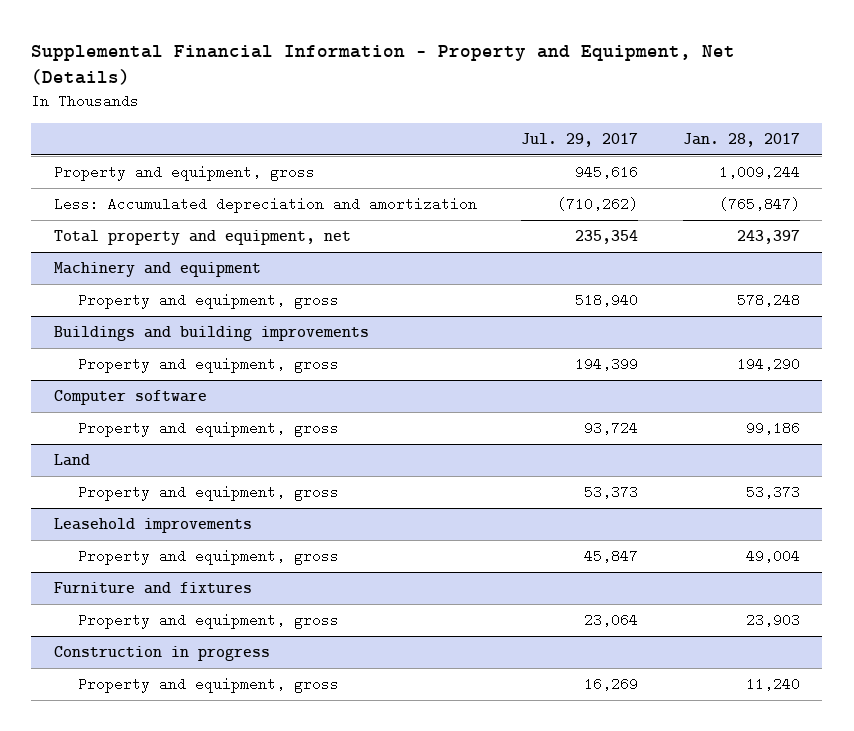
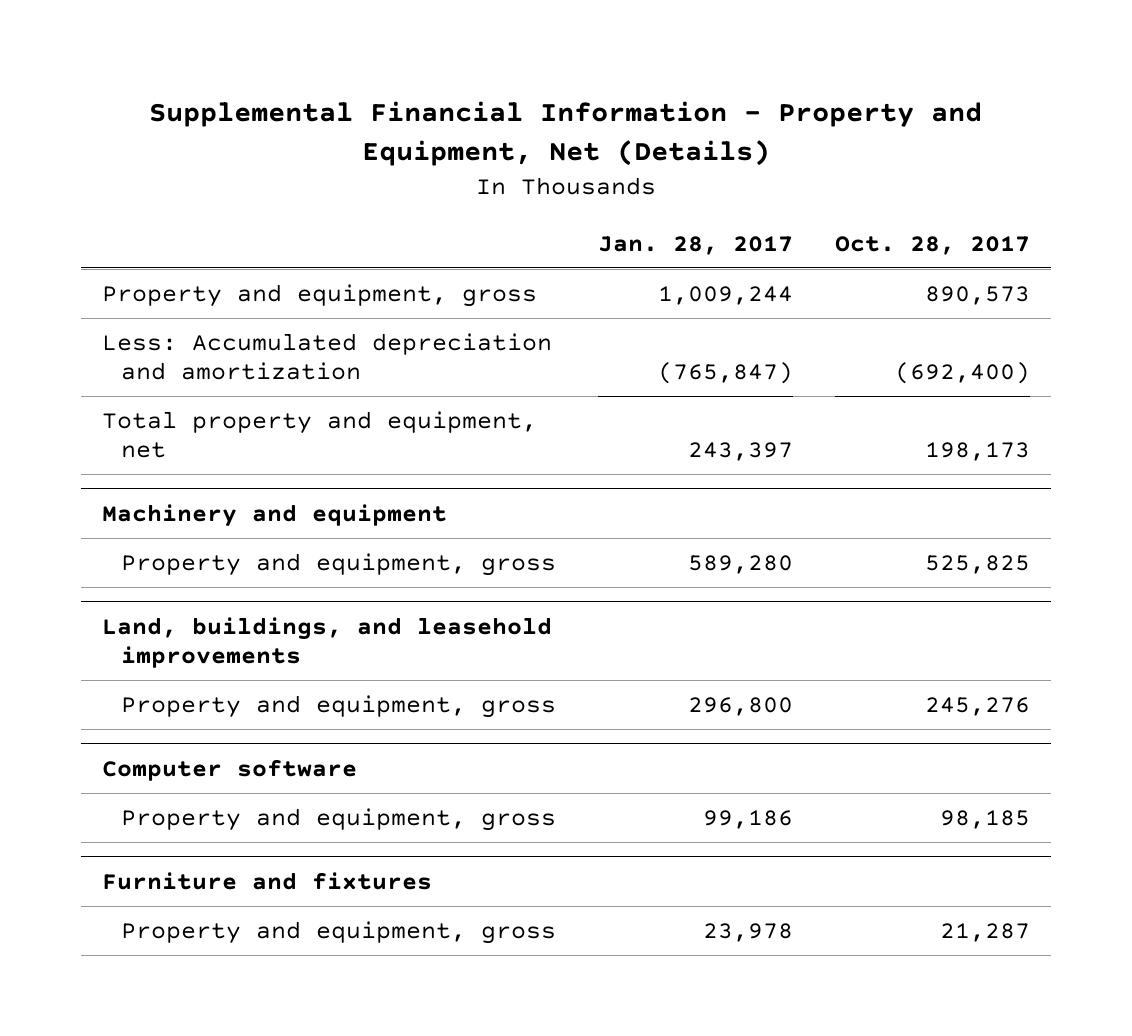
- | Jul. 29, 2017 | Jan. 28, 2017
+ | Jan. 28, 2017 | Oct. 28, 2017
@ Machinery and equipment
- Property and equipment, gross | 518,940 | 578,248
- Buildings and building improvements
- Property and equipment, gross | 194,399 | 194,290
@ Machinery and equipment
+ Property and equipment, gross | 589,280 | 525,825
+ Land, buildings, and leasehold improvements
+ Property and equipment, gross | 296,800 | 245,276
- Land
- Property and equipment, gross | 53,373 | 53,373
- Leasehold improvements
- Property and equipment, gross | 45,847 | 49,004
@ Furniture and fixtures
- Property and equipment, gross | 23,064 | 23,903
- Construction in progress
- Property and equipment, gross | 16,269 | 11,240
@ Furniture and fixtures
+ Property and equipment, gross | 23,978 | 21,287

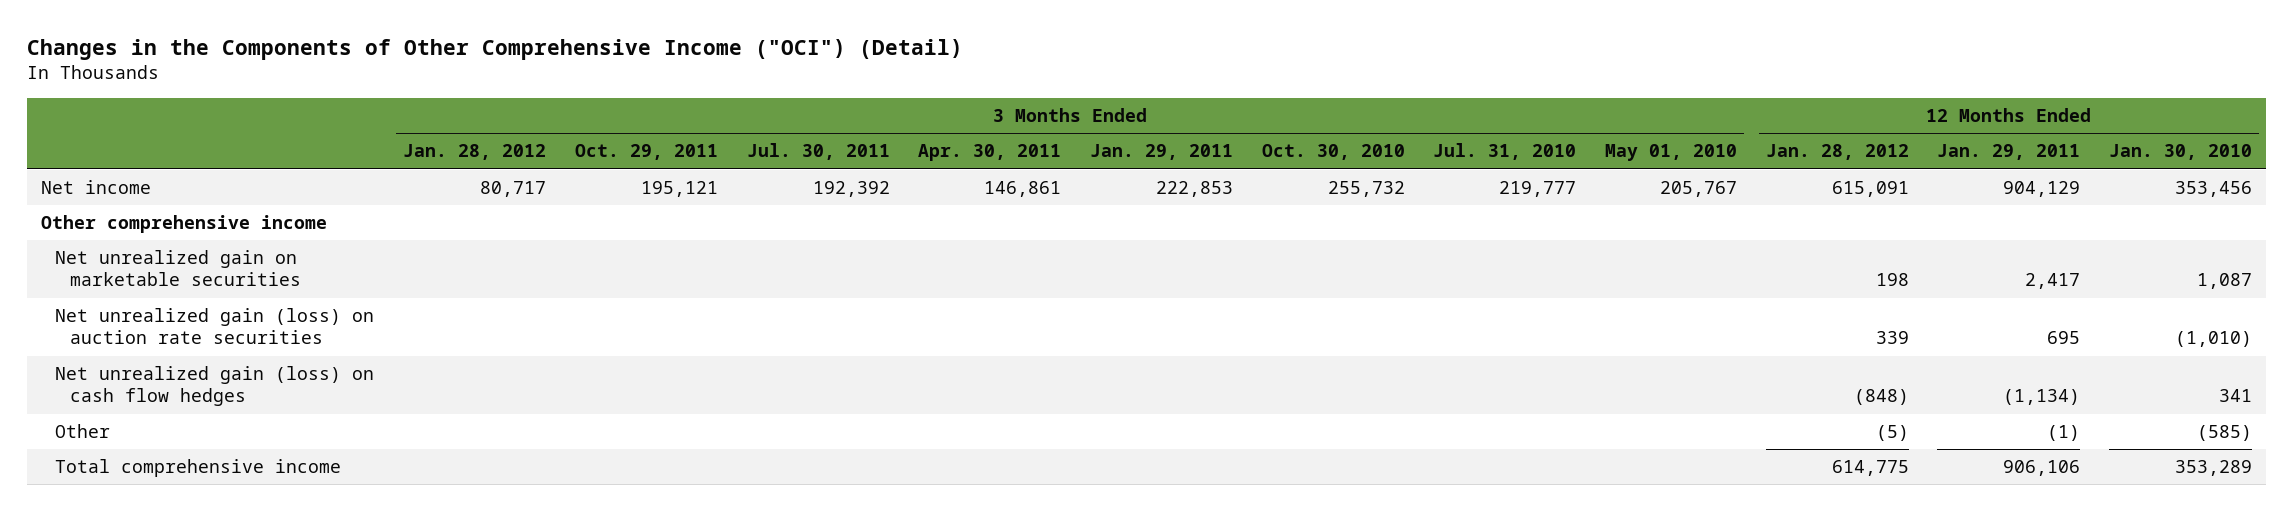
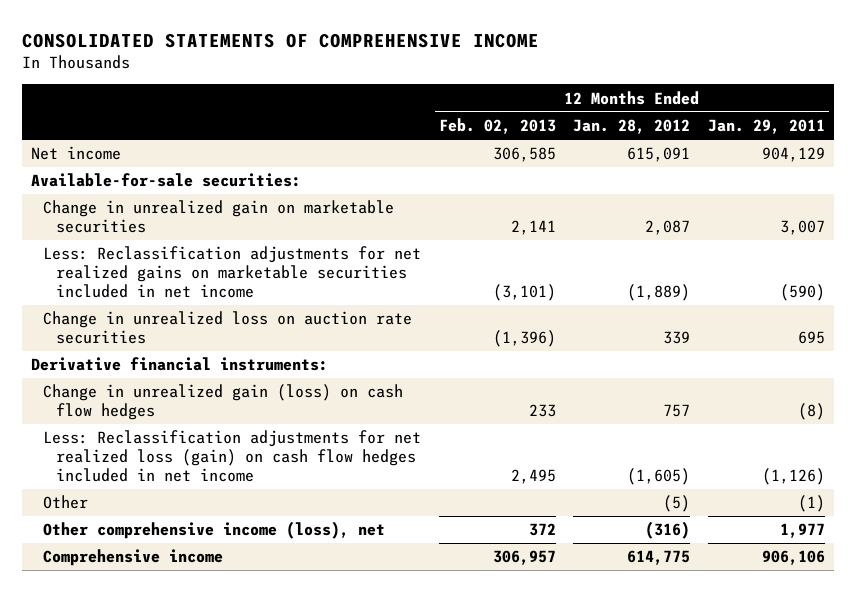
- Changes in the Components of Other Comprehensive Income ("OCI") (Detail)
+ CONSOLIDATED STATEMENTS OF COMPREHENSIVE INCOME
- | 3 Months Ended Jan. 28, 2012 | 3 Months Ended Oct. 29, 2011 | 3 Months Ended Jul. 30, 2011 | 3 Months Ended Apr. 30, 2011 | 3 Months Ended Jan. 29, 2011 | 3 Months Ended Oct. 30, 2010 | 3 Months Ended Jul. 31, 2010 | 3 Months Ended May 01, 2010 | 12 Months Ended Jan. 28, 2012 | 12 Months Ended Jan. 29, 2011 | 12 Months Ended Jan. 30, 2010
+ | 12 Months Ended Feb. 02, 2013 | 12 Months Ended Jan. 28, 2012 | 12 Months Ended Jan. 29, 2011
- Other comprehensive income
- Net unrealized gain on marketable securities | | | | | | | | | 198 | 2,417 | 1,087
- Net unrealized gain (loss) on auction rate securities | | | | | | | | | 339 | 695 | (1,010)
- Net unrealized gain (loss) on cash flow hedges | | | | | | | | | (848) | (1,134) | 341
+ Available-for-sale securities:
+ Change in unrealized gain on marketable securities | 2,141 | 2,087 | 3,007
+ Less: Reclassification adjustments for net realized gains on marketable securities included in net income | (3,101) | (1,889) | (590)
+ Change in unrealized loss on auction rate securities | (1,396) | 339 | 695
+ Derivative financial instruments:
+ Change in unrealized gain (loss) on cash flow hedges | 233 | 757 | (8)
+ Less: Reclassification adjustments for net realized loss (gain) on cash flow hedges included in net income | 2,495 | (1,605) | (1,126)
- Total comprehensive income | | | | | | | | | 614,775 | 906,106 | 353,289
+ Other comprehensive income (loss), net | 372 | (316) | 1,977
+ Comprehensive income | 306,957 | 614,775 | 906,106

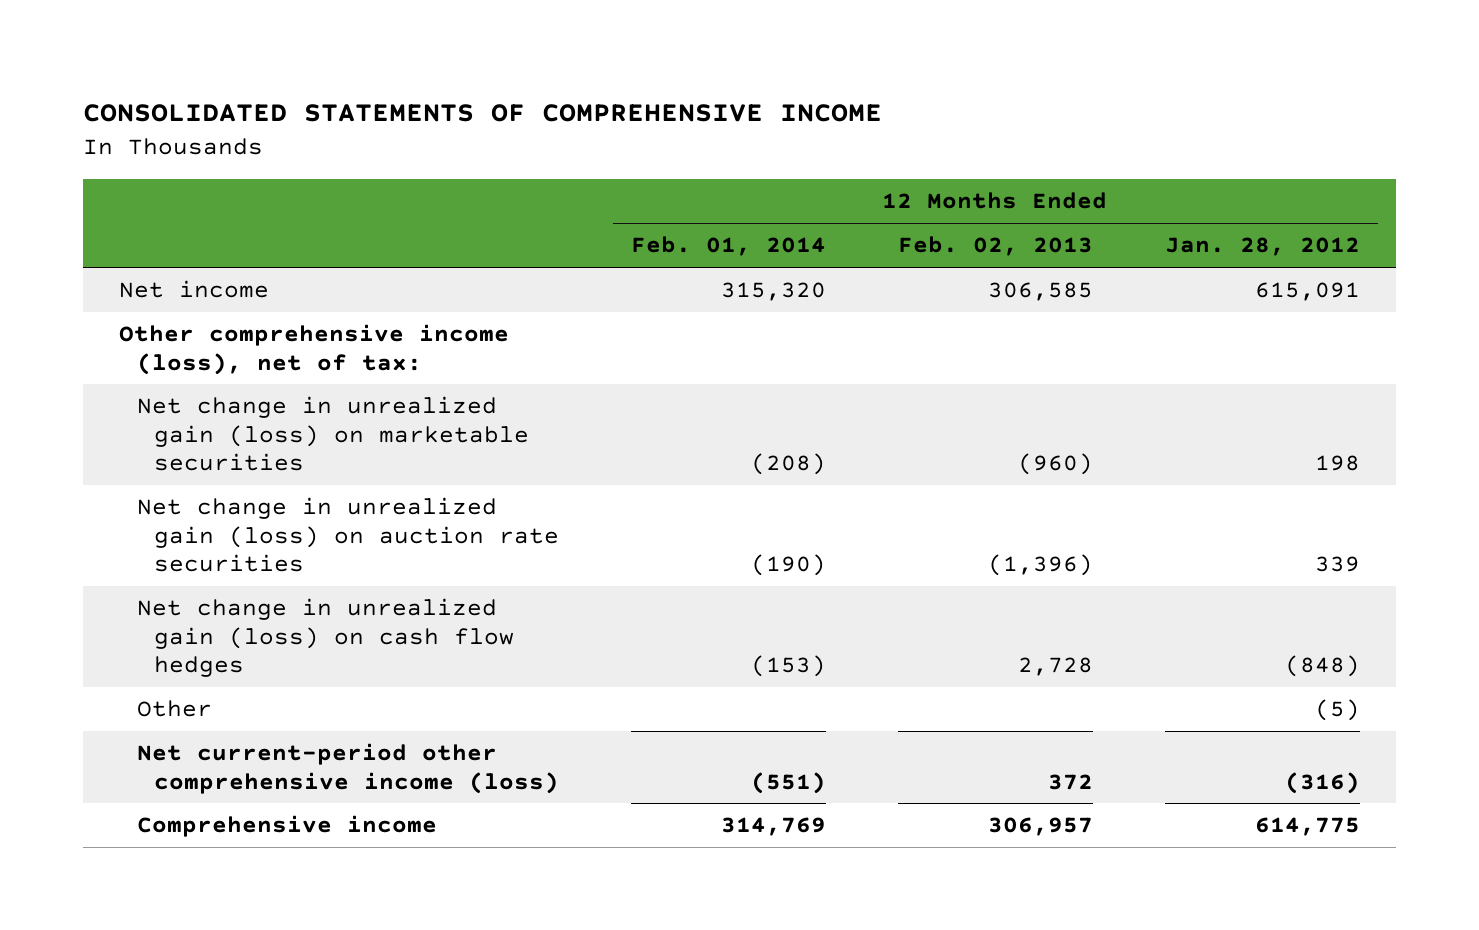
- | 12 Months Ended Feb. 02, 2013 | 12 Months Ended Jan. 28, 2012 | 12 Months Ended Jan. 29, 2011
+ | 12 Months Ended Feb. 01, 2014 | 12 Months Ended Feb. 02, 2013 | 12 Months Ended Jan. 28, 2012
- Available-for-sale securities:
- Change in unrealized gain on marketable securities | 2,141 | 2,087 | 3,007
- Less: Reclassification adjustments for net realized gains on marketable securities included in net income | (3,101) | (1,889) | (590)
- Change in unrealized loss on auction rate securities | (1,396) | 339 | 695
- Derivative financial instruments:
- Change in unrealized gain (loss) on cash flow hedges | 233 | 757 | (8)
- Less: Reclassification adjustments for net realized loss (gain) on cash flow hedges included in net income | 2,495 | (1,605) | (1,126)
+ Other comprehensive income (loss), net of tax:
+ Net change in unrealized gain (loss) on marketable securities | (208) | (960) | 198
+ Net change in unrealized gain (loss) on auction rate securities | (190) | (1,396) | 339
+ Net change in unrealized gain (loss) on cash flow hedges | (153) | 2,728 | (848)
- Other comprehensive income (loss), net | 372 | (316) | 1,977
+ Net current-period other comprehensive income (loss) | (551) | 372 | (316)

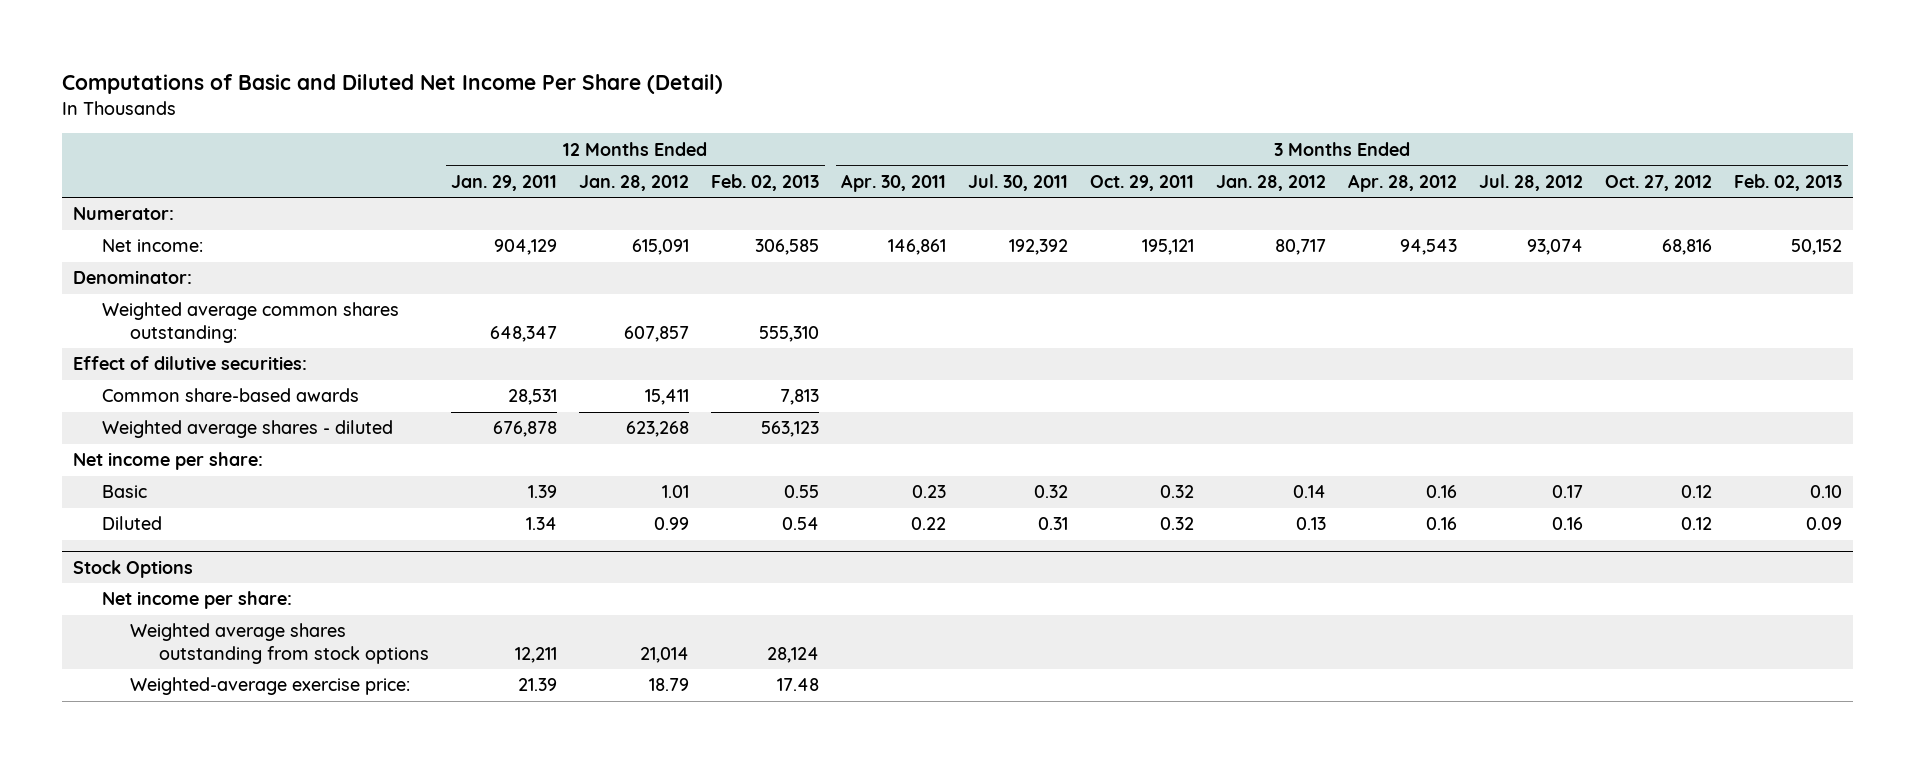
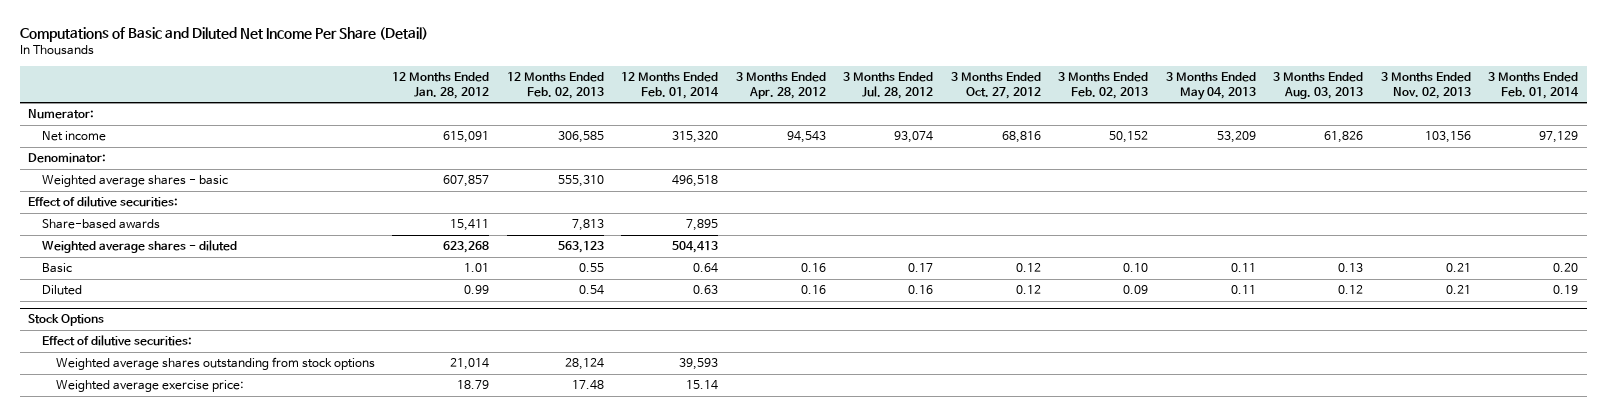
- | 12 Months Ended Jan. 29, 2011 | 12 Months Ended Jan. 28, 2012 | 12 Months Ended Feb. 02, 2013 | 3 Months Ended Apr. 30, 2011 | 3 Months Ended Jul. 30, 2011 | 3 Months Ended Oct. 29, 2011 | 3 Months Ended Jan. 28, 2012 | 3 Months Ended Apr. 28, 2012 | 3 Months Ended Jul. 28, 2012 | 3 Months Ended Oct. 27, 2012 | 3 Months Ended Feb. 02, 2013
+ | 12 Months Ended Jan. 28, 2012 | 12 Months Ended Feb. 02, 2013 | 12 Months Ended Feb. 01, 2014 | 3 Months Ended Apr. 28, 2012 | 3 Months Ended Jul. 28, 2012 | 3 Months Ended Oct. 27, 2012 | 3 Months Ended Feb. 02, 2013 | 3 Months Ended May 04, 2013 | 3 Months Ended Aug. 03, 2013 | 3 Months Ended Nov. 02, 2013 | 3 Months Ended Feb. 01, 2014
- Net income: | 904,129 | 615,091 | 306,585 | 146,861 | 192,392 | 195,121 | 80,717 | 94,543 | 93,074 | 68,816 | 50,152
+ Net income | 615,091 | 306,585 | 315,320 | 94,543 | 93,074 | 68,816 | 50,152 | 53,209 | 61,826 | 103,156 | 97,129
- Weighted average common shares outstanding: | 648,347 | 607,857 | 555,310 | | | | | | | |
+ Weighted average shares - basic | 607,857 | 555,310 | 496,518 | | | | | | | |
- Common share-based awards | 28,531 | 15,411 | 7,813 | | | | | | | |
+ Share-based awards | 15,411 | 7,813 | 7,895 | | | | | | | |
- Net income per share:
@ Stock Options
- Net income per share:
+ Effect of dilutive securities:
- Weighted-average exercise price: | 21.39 | 18.79 | 17.48 | | | | | | | |
+ Weighted average exercise price: | 18.79 | 17.48 | 15.14 | | | | | | | |

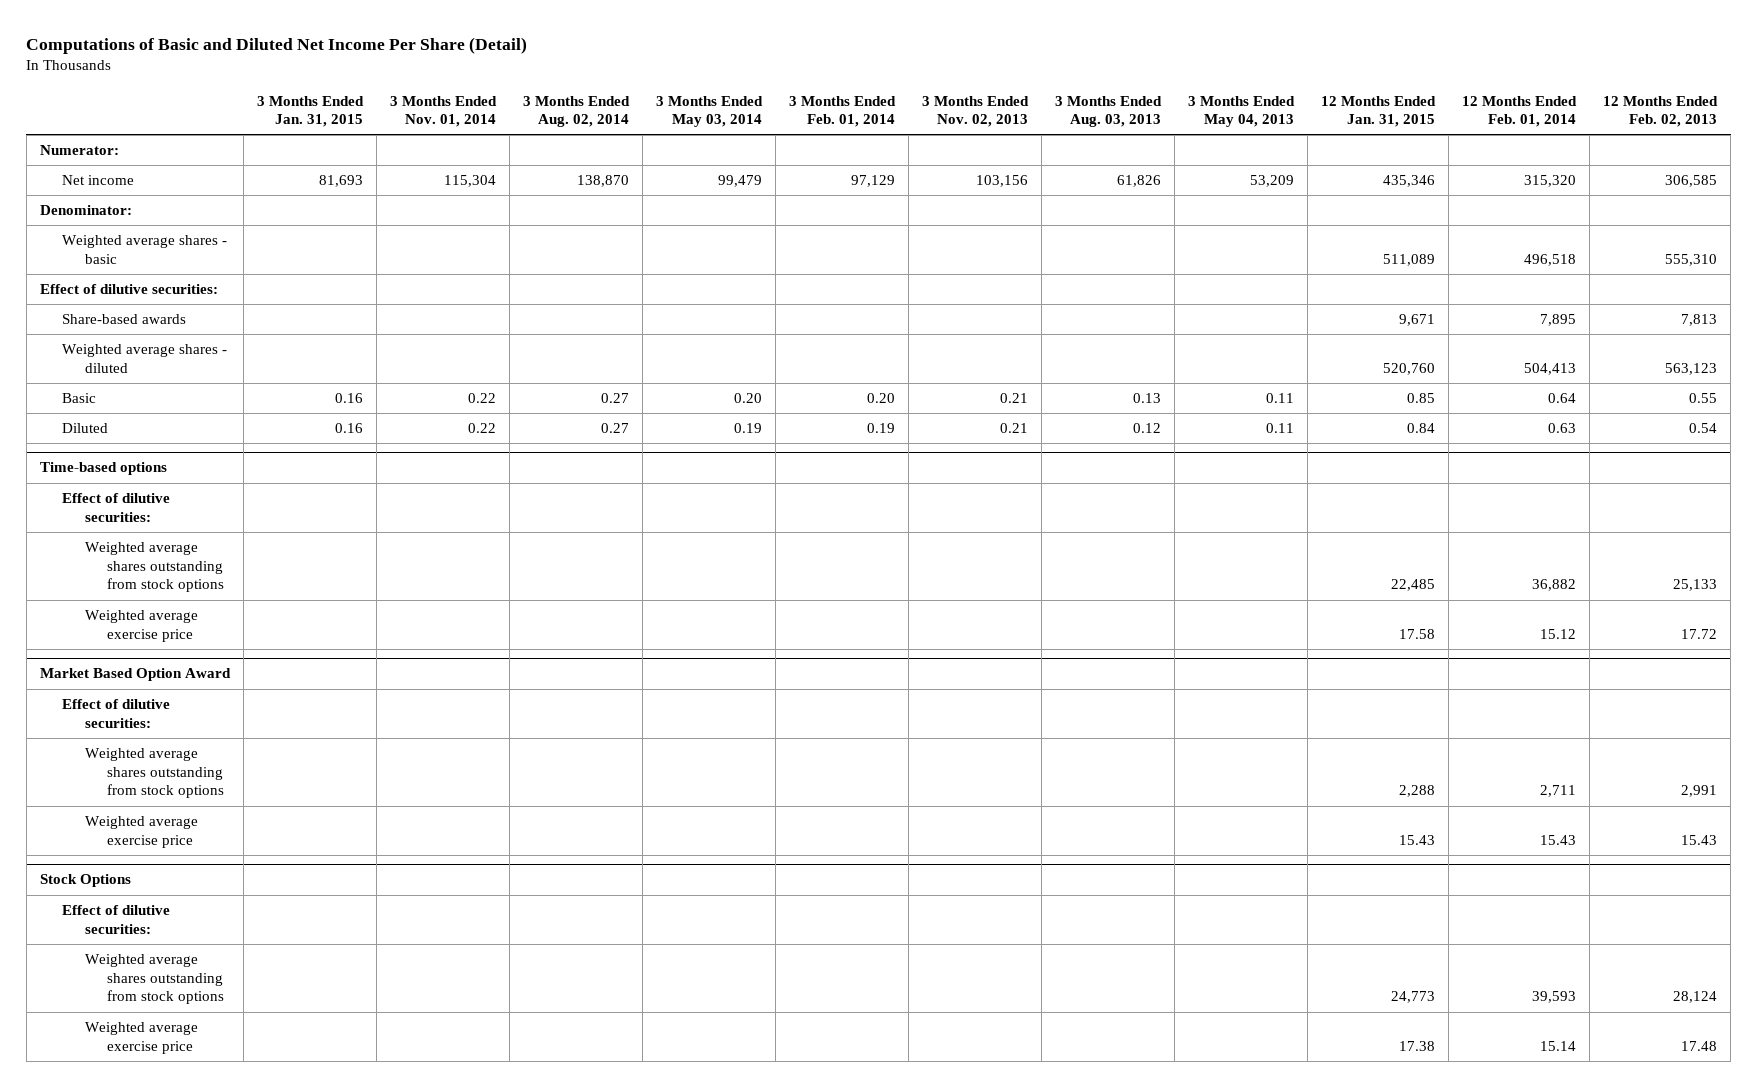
- | 12 Months Ended Jan. 28, 2012 | 12 Months Ended Feb. 02, 2013 | 12 Months Ended Feb. 01, 2014 | 3 Months Ended Apr. 28, 2012 | 3 Months Ended Jul. 28, 2012 | 3 Months Ended Oct. 27, 2012 | 3 Months Ended Feb. 02, 2013 | 3 Months Ended May 04, 2013 | 3 Months Ended Aug. 03, 2013 | 3 Months Ended Nov. 02, 2013 | 3 Months Ended Feb. 01, 2014
+ | 3 Months Ended Jan. 31, 2015 | 3 Months Ended Nov. 01, 2014 | 3 Months Ended Aug. 02, 2014 | 3 Months Ended May 03, 2014 | 3 Months Ended Feb. 01, 2014 | 3 Months Ended Nov. 02, 2013 | 3 Months Ended Aug. 03, 2013 | 3 Months Ended May 04, 2013 | 12 Months Ended Jan. 31, 2015 | 12 Months Ended Feb. 01, 2014 | 12 Months Ended Feb. 02, 2013
+ Time-based options
+ Effect of dilutive securities:
+ Weighted average shares outstanding from stock options | | | | | | | | | 22,485 | 36,882 | 25,133
+ Weighted average exercise price | | | | | | | | | 17.58 | 15.12 | 17.72
+ Market Based Option Award
+ Effect of dilutive securities:
+ Weighted average shares outstanding from stock options | | | | | | | | | 2,288 | 2,711 | 2,991
+ Weighted average exercise price | | | | | | | | | 15.43 | 15.43 | 15.43
@ Stock Options
- Weighted average exercise price: | 18.79 | 17.48 | 15.14 | | | | | | | |
+ Weighted average exercise price | | | | | | | | | 17.38 | 15.14 | 17.48

